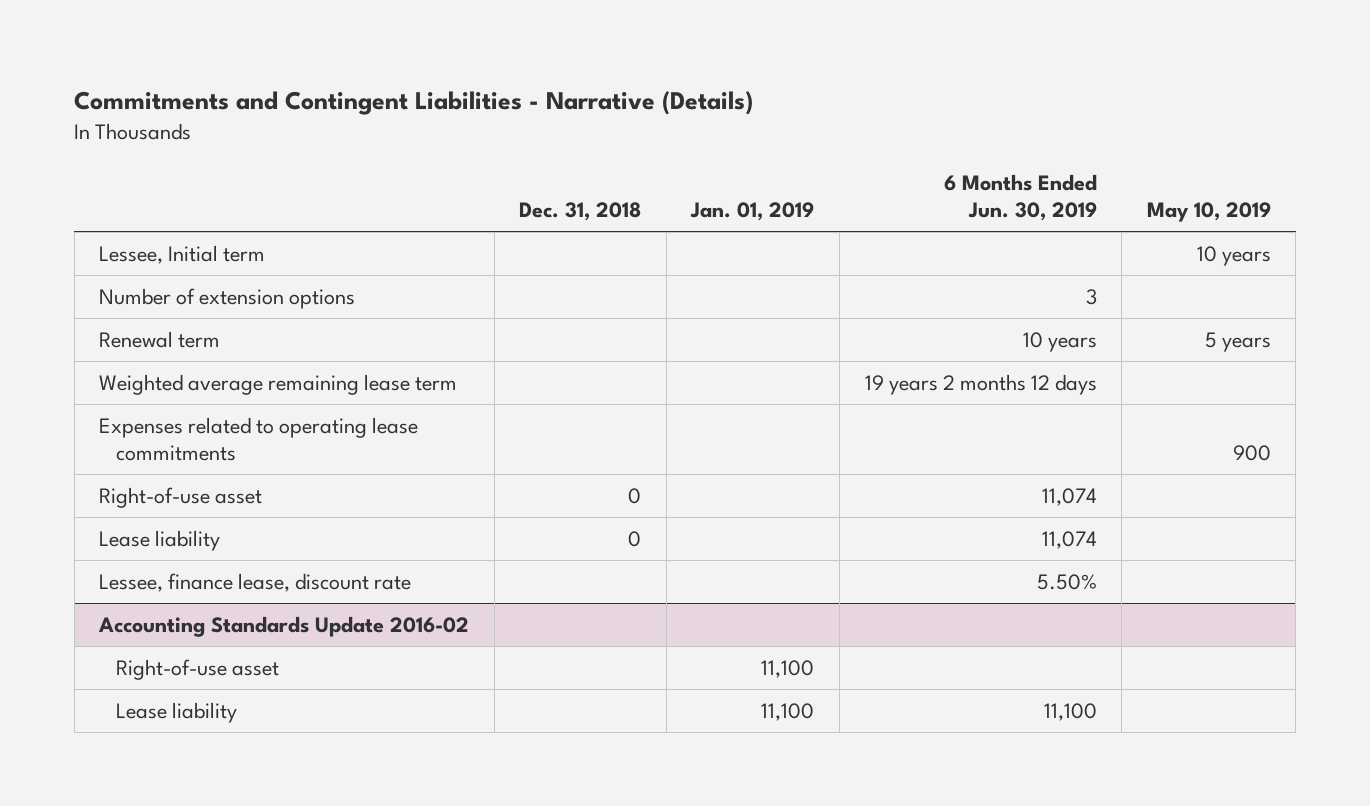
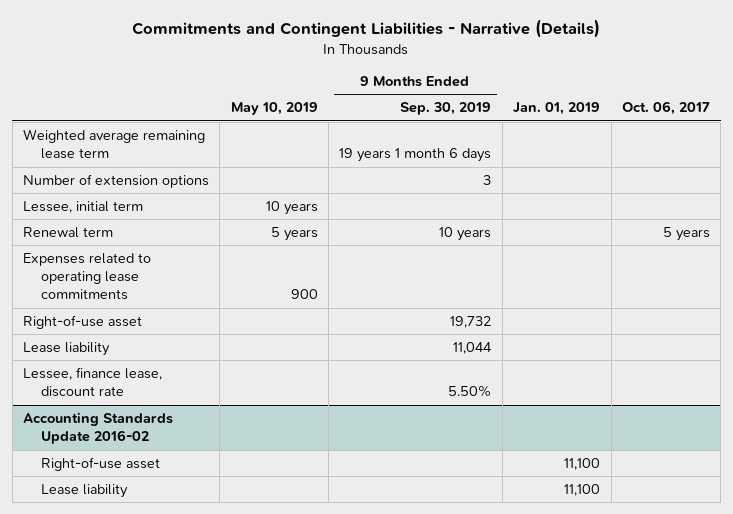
- | Dec. 31, 2018 | Jan. 01, 2019 | 6 Months Ended Jun. 30, 2019 | May 10, 2019
+ | May 10, 2019 | 9 Months Ended Sep. 30, 2019 | Jan. 01, 2019 | Oct. 06, 2017
- Lessee, Initial term | | | | 10 years
moved up: Weighted average remaining lease term | | 19 years 1 month 6 days | |
+ Lessee, initial term | 10 years | | |

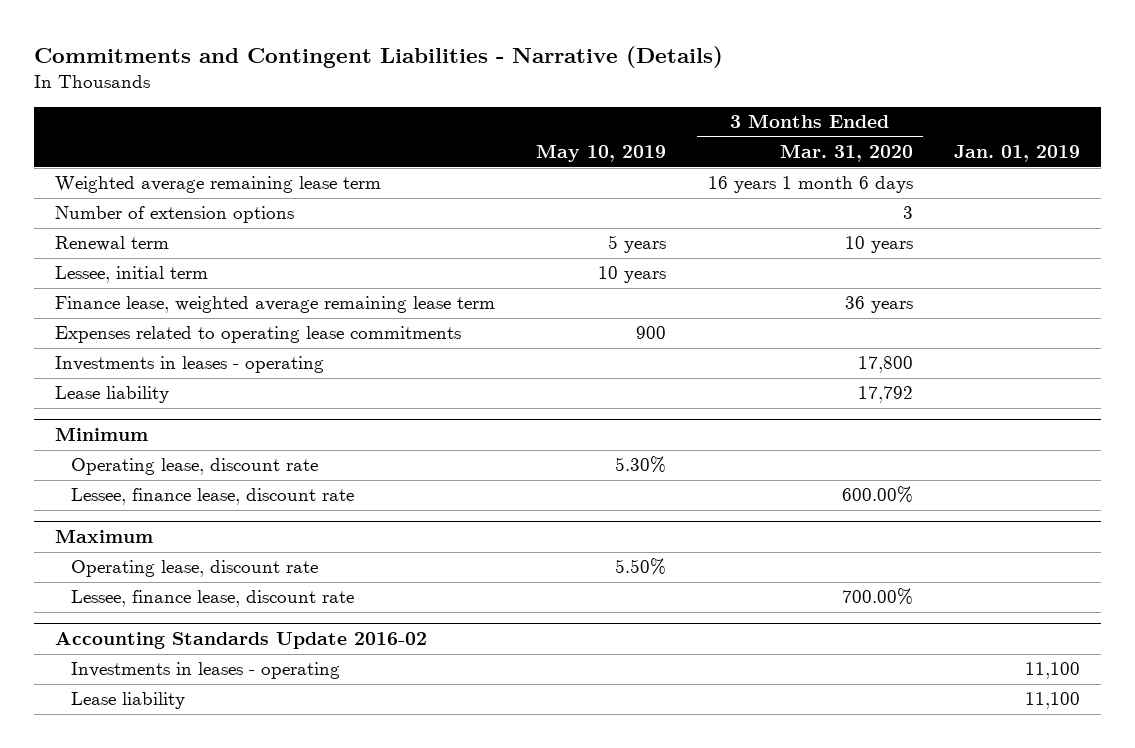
- | May 10, 2019 | 9 Months Ended Sep. 30, 2019 | Jan. 01, 2019 | Oct. 06, 2017
+ | May 10, 2019 | 3 Months Ended Mar. 31, 2020 | Jan. 01, 2019
moved down: Lessee, initial term | 10 years | |
+ Finance lease, weighted average remaining lease term | | 36 years |
- Right-of-use asset | | 19,732 | |
+ Investments in leases - operating | | 17,800 |
- Lessee, finance lease, discount rate | | 5.50% | |
+ Minimum
+ Operating lease, discount rate | 5.30% | |
+ Lessee, finance lease, discount rate | | 600.00% |
+ Maximum
+ Operating lease, discount rate | 5.50% | |
+ Lessee, finance lease, discount rate | | 700.00% |
@ Accounting Standards Update 2016-02
- Right-of-use asset | | | 11,100 |
+ Investments in leases - operating | | | 11,100

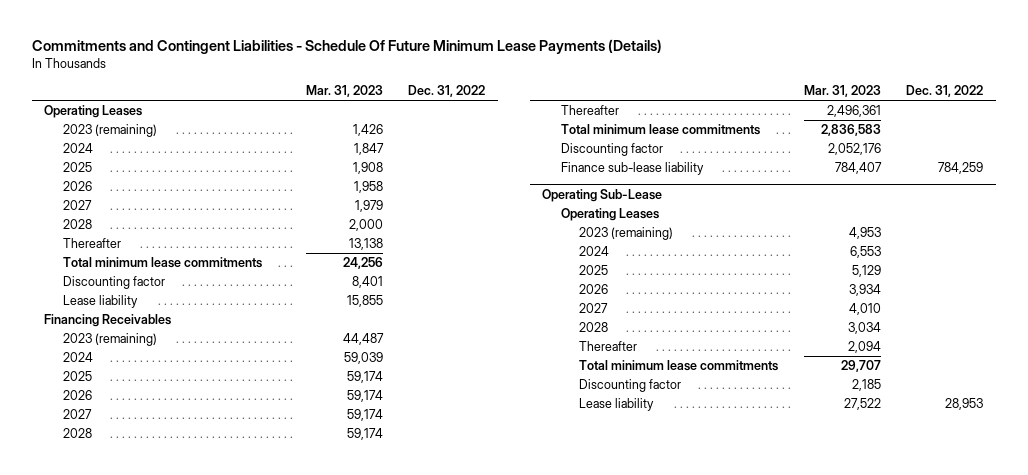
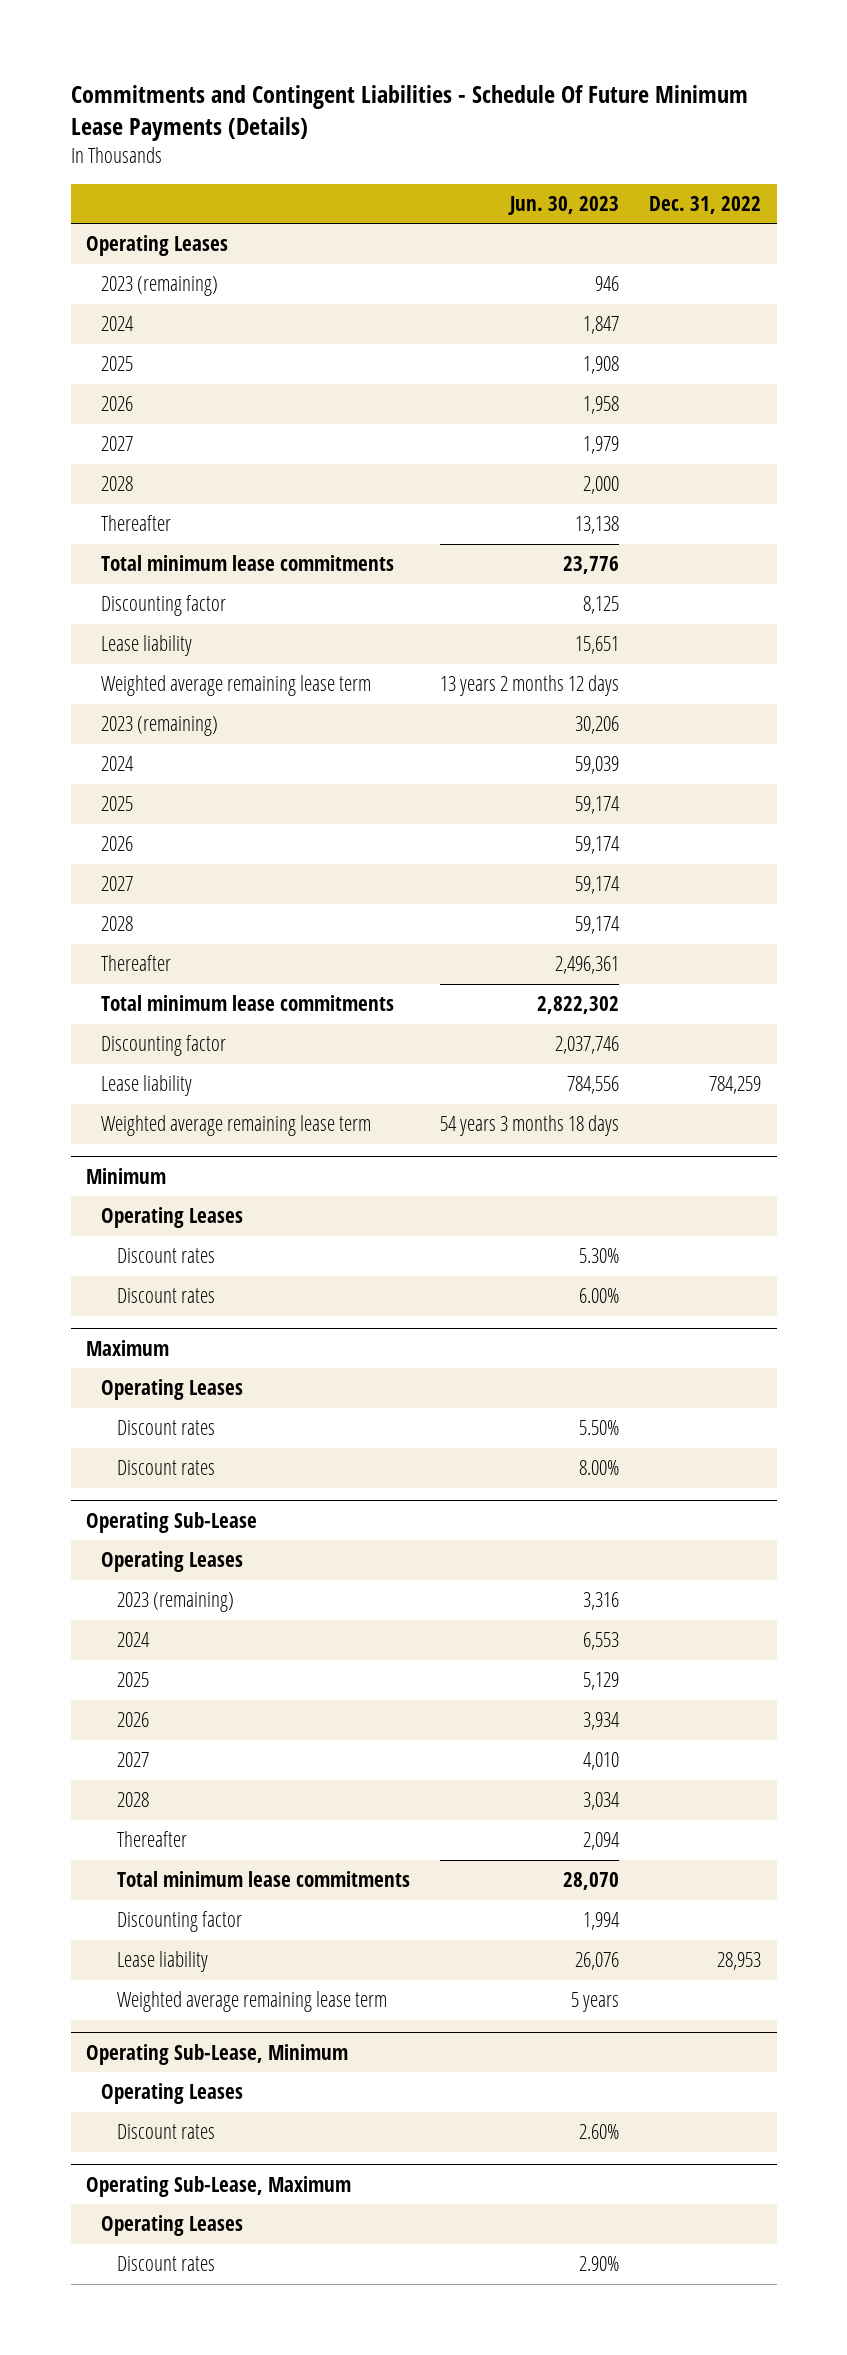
- | Mar. 31, 2023 | Dec. 31, 2022
+ | Jun. 30, 2023 | Dec. 31, 2022
- Financing Receivables
+ Weighted average remaining lease term | 13 years 2 months 12 days |
- Finance sub-lease liability | 784,407 | 784,259
+ Lease liability | 784,556 | 784,259
+ Weighted average remaining lease term | 54 years 3 months 18 days |
+ Minimum
+ Operating Leases
+ Discount rates | 5.30% |
+ Discount rates | 6.00% |
+ Maximum
+ Operating Leases
+ Discount rates | 5.50% |
+ Discount rates | 8.00% |
@ Operating Sub-Lease
+ Weighted average remaining lease term | 5 years |
+ Operating Sub-Lease, Minimum
+ Operating Leases
+ Discount rates | 2.60% |
+ Operating Sub-Lease, Maximum
+ Operating Leases
+ Discount rates | 2.90% |

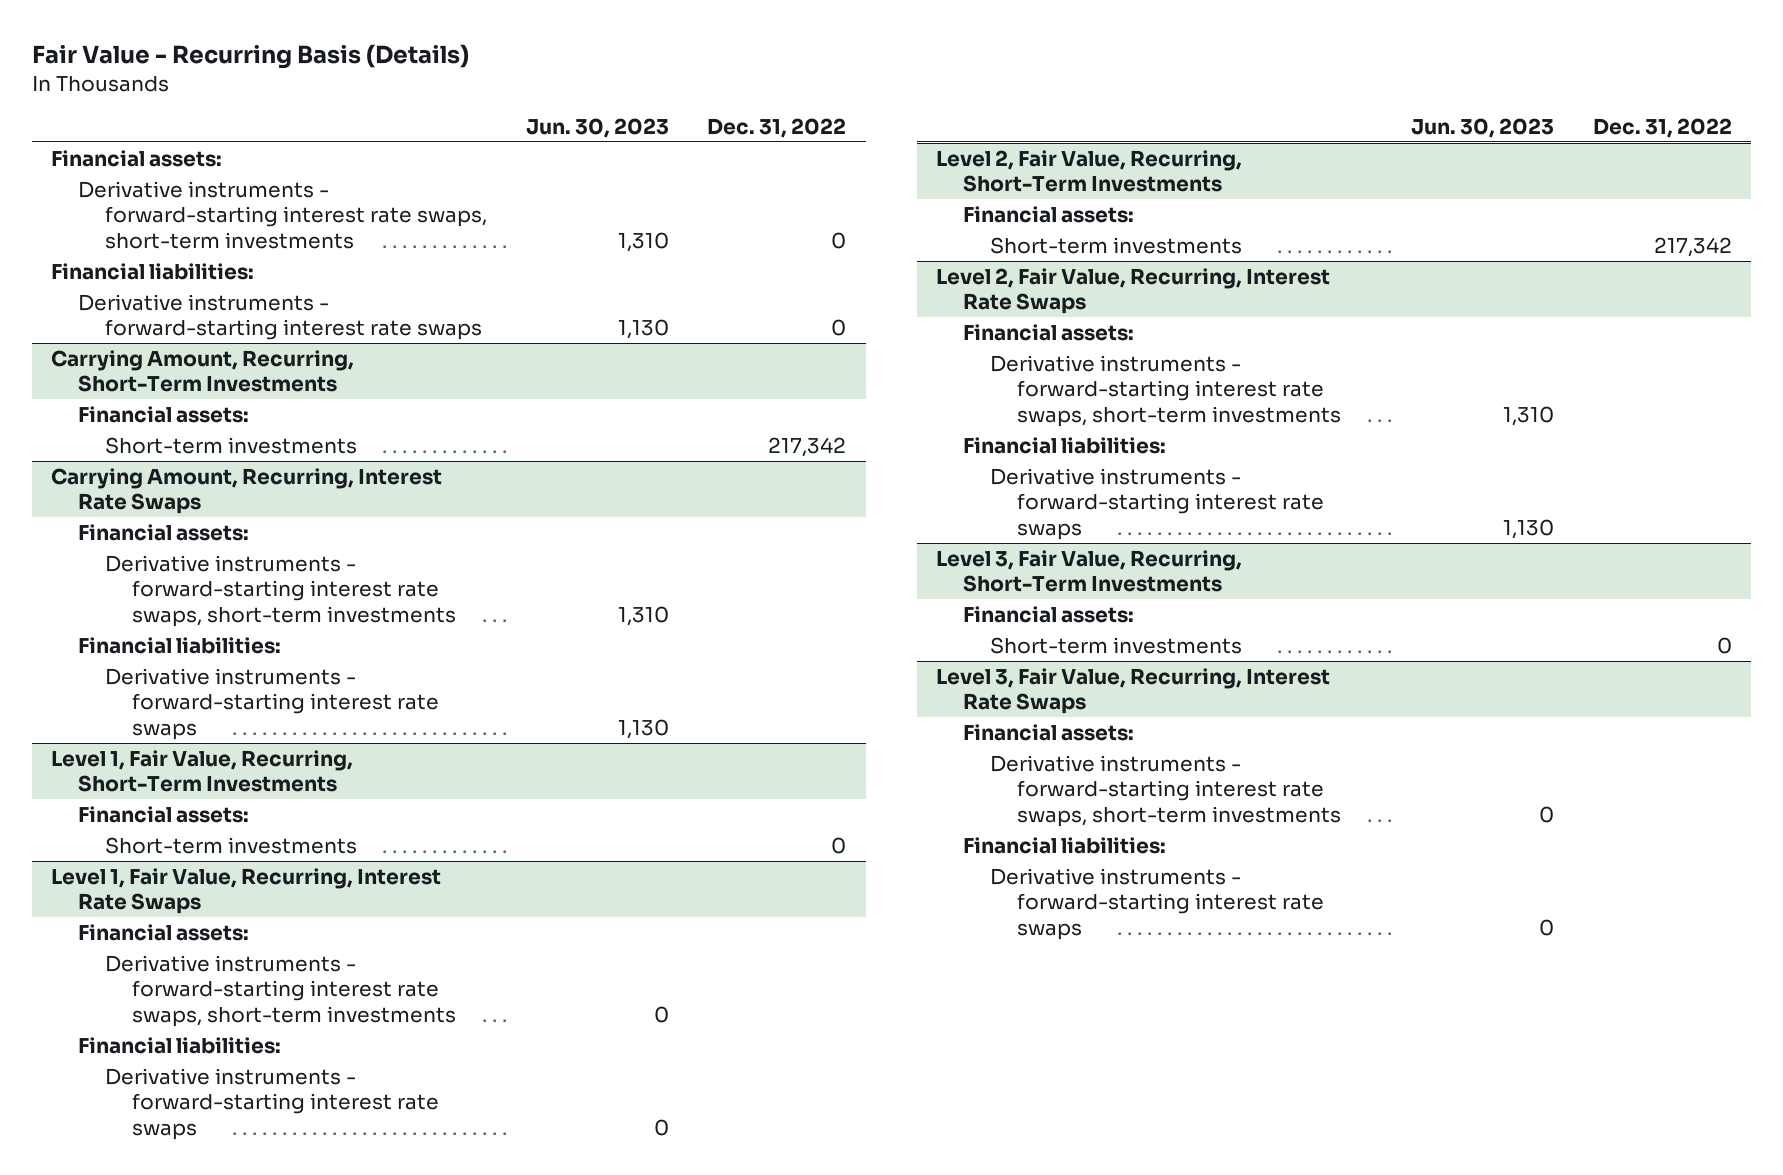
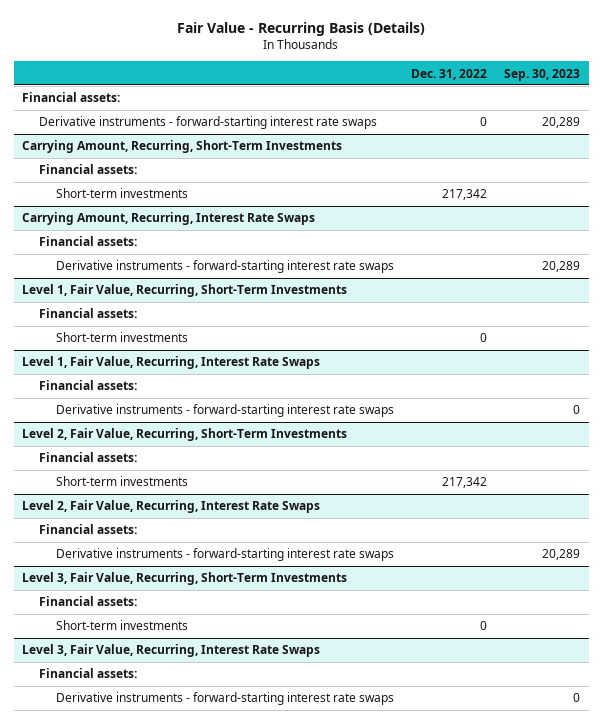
- | Jun. 30, 2023 | Dec. 31, 2022
+ | Dec. 31, 2022 | Sep. 30, 2023
- Derivative instruments - forward-starting interest rate swaps, short-term investments | 1,310 | 0
- Financial liabilities:
@ Carrying Amount, Recurring, Interest Rate Swaps
- Derivative instruments - forward-starting interest rate swaps, short-term investments | 1,310 |
- Financial liabilities:
@ Level 1, Fair Value, Recurring, Interest Rate Swaps
- Derivative instruments - forward-starting interest rate swaps, short-term investments | 0 |
- Financial liabilities:
@ Level 2, Fair Value, Recurring, Interest Rate Swaps
- Derivative instruments - forward-starting interest rate swaps, short-term investments | 1,310 |
- Financial liabilities:
@ Level 3, Fair Value, Recurring, Interest Rate Swaps
- Derivative instruments - forward-starting interest rate swaps, short-term investments | 0 |
- Financial liabilities:

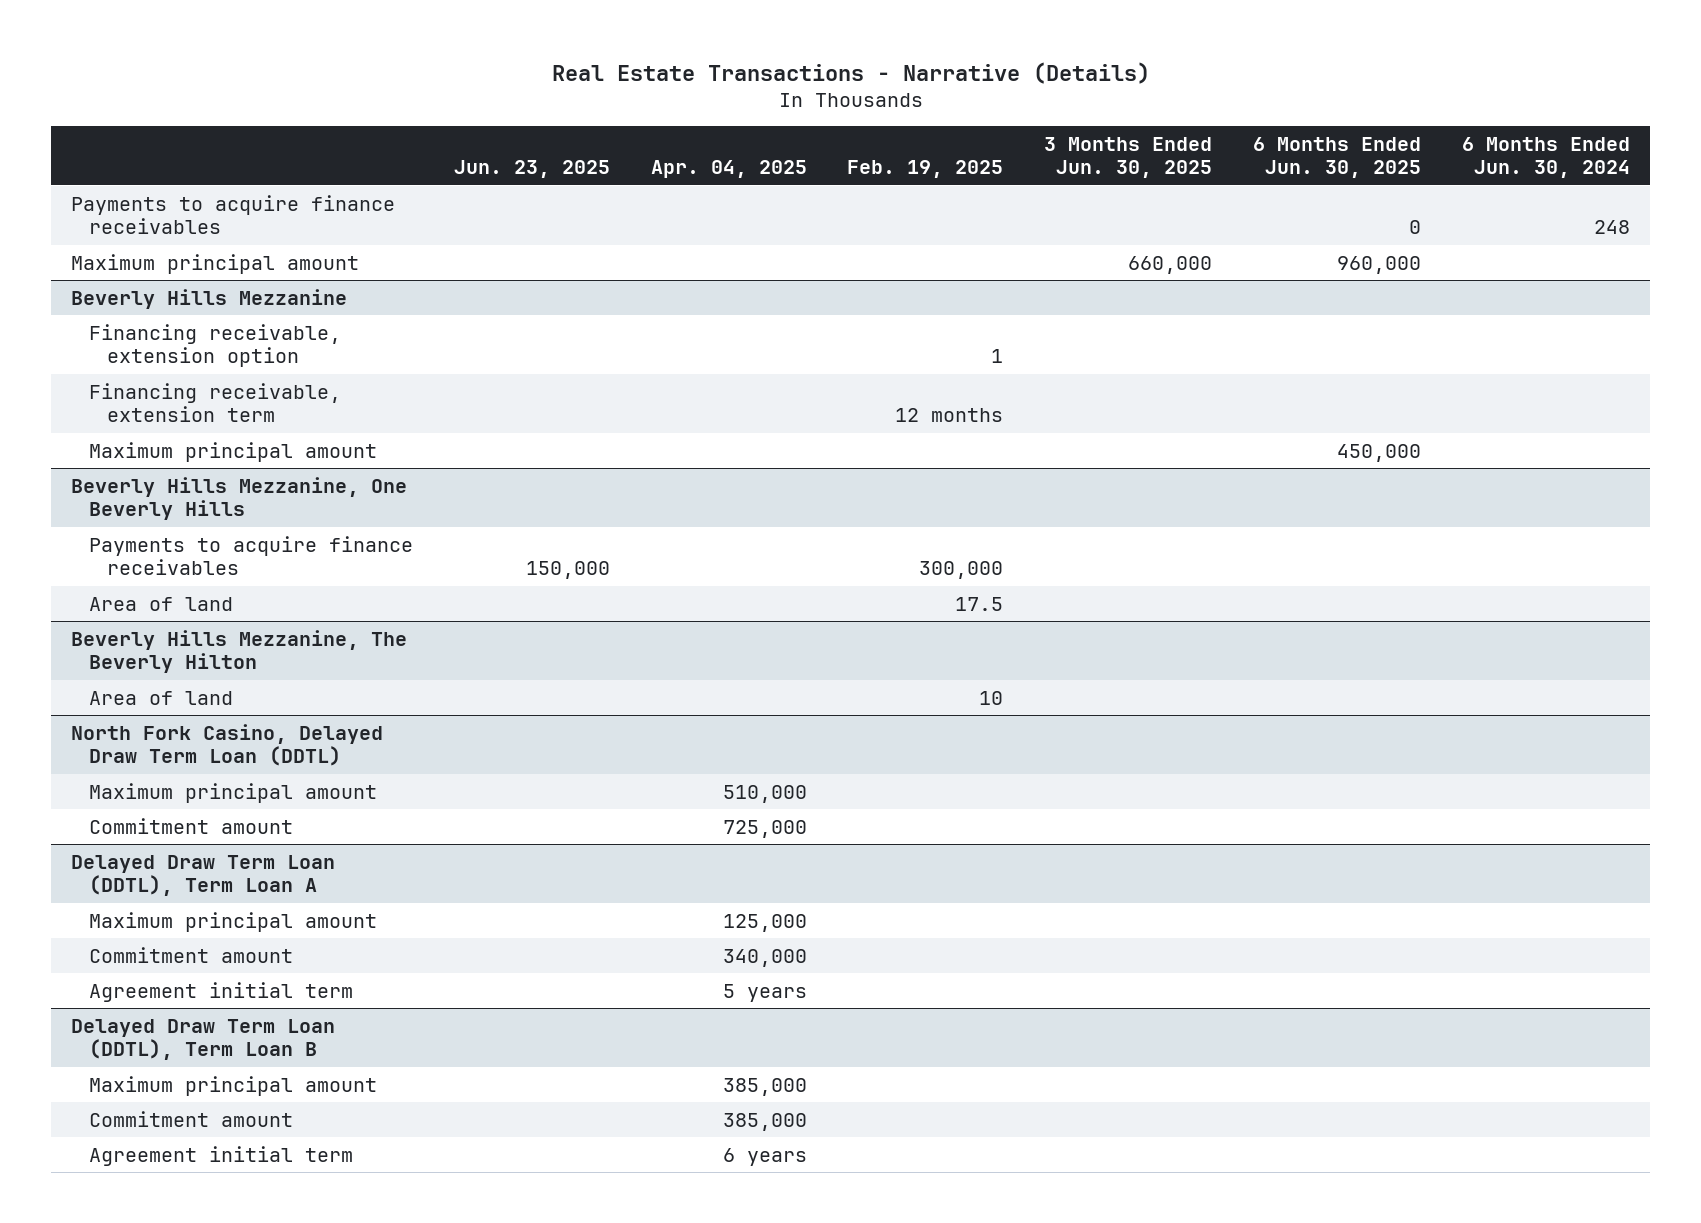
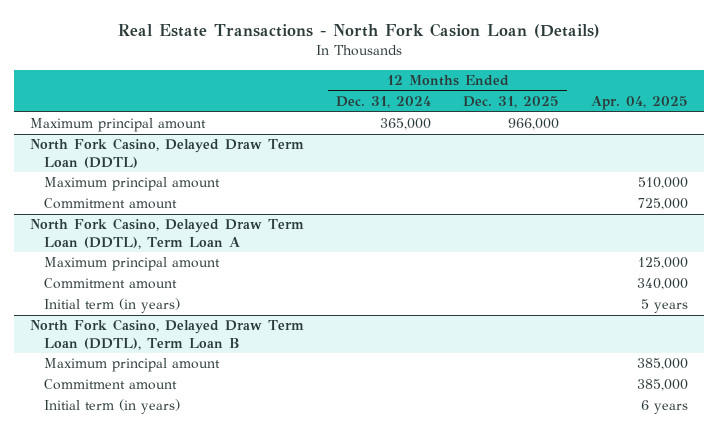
- Real Estate Transactions - Narrative (Details)
+ Real Estate Transactions - North Fork Casion Loan (Details)
- | Jun. 23, 2025 | Apr. 04, 2025 | Feb. 19, 2025 | 3 Months Ended Jun. 30, 2025 | 6 Months Ended Jun. 30, 2025 | 6 Months Ended Jun. 30, 2024
+ | 12 Months Ended Dec. 31, 2024 | 12 Months Ended Dec. 31, 2025 | Apr. 04, 2025
- Payments to acquire finance receivables | | | | | 0 | 248
- Beverly Hills Mezzanine
- Financing receivable, extension option | | | 1 | | |
- Financing receivable, extension term | | | 12 months | | |
- Maximum principal amount | | | | | 450,000 |
- Beverly Hills Mezzanine, One Beverly Hills
- Payments to acquire finance receivables | 150,000 | | 300,000 | | |
- Area of land | | | 17.5 | | |
- Beverly Hills Mezzanine, The Beverly Hilton
- Area of land | | | 10 | | |
- Delayed Draw Term Loan (DDTL), Term Loan A
+ North Fork Casino, Delayed Draw Term Loan (DDTL), Term Loan A
- Agreement initial term | | 5 years | | | |
- Delayed Draw Term Loan (DDTL), Term Loan B
+ Initial term (in years) | | | 5 years
+ North Fork Casino, Delayed Draw Term Loan (DDTL), Term Loan B
- Agreement initial term | | 6 years | | | |
+ Initial term (in years) | | | 6 years

